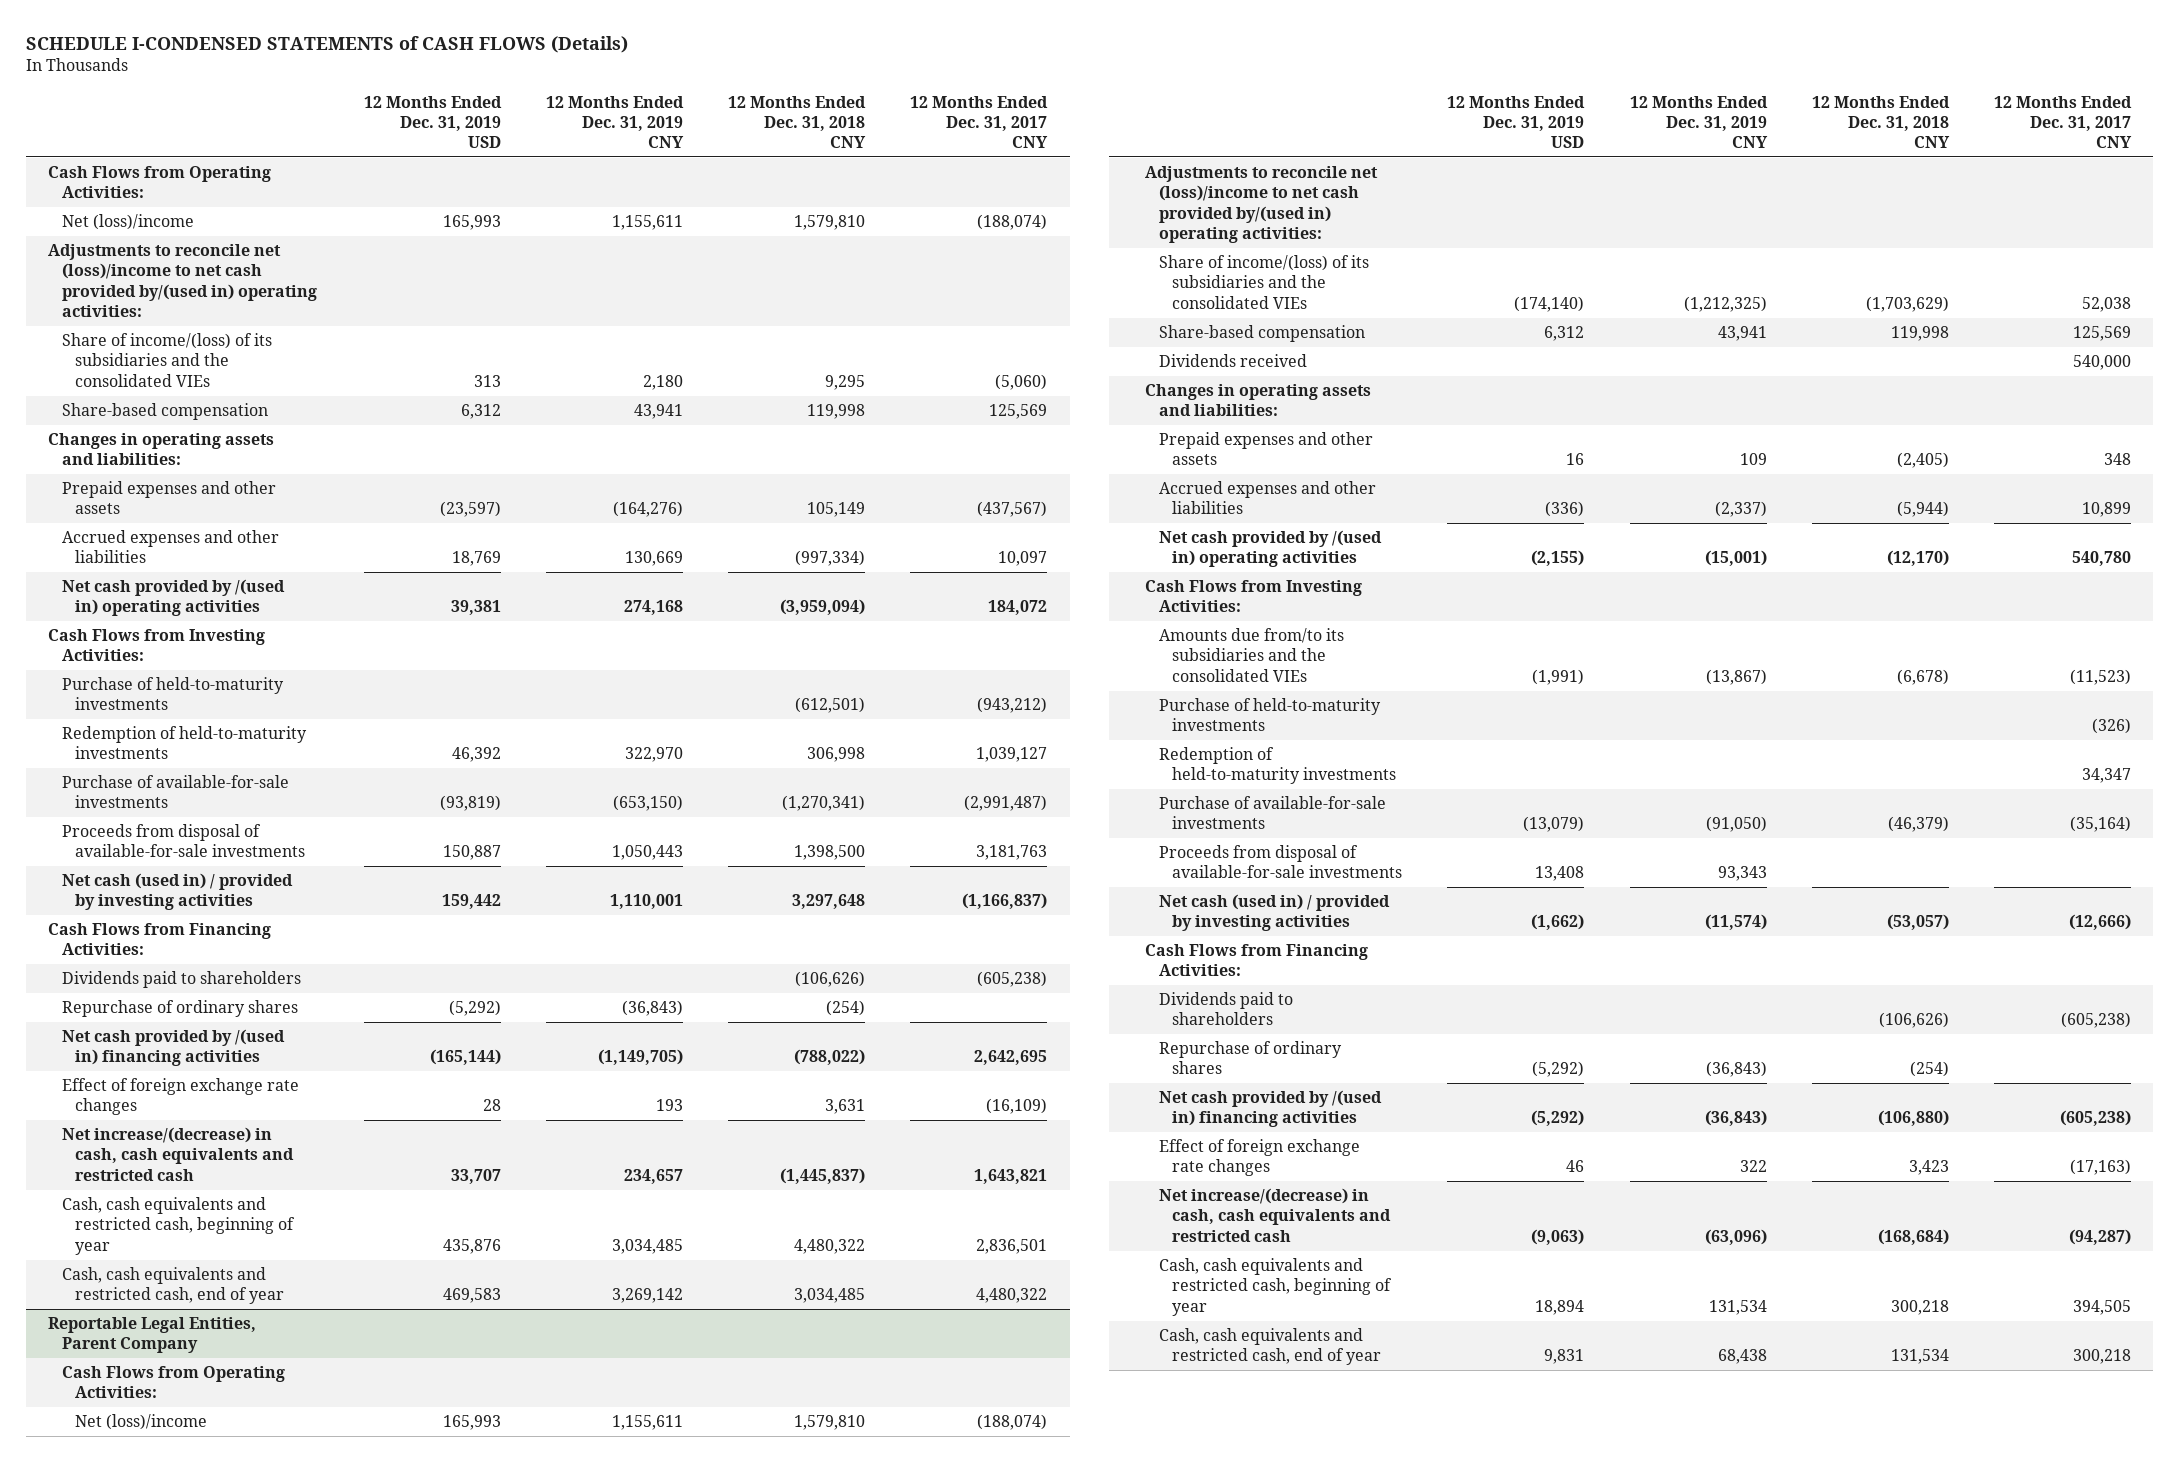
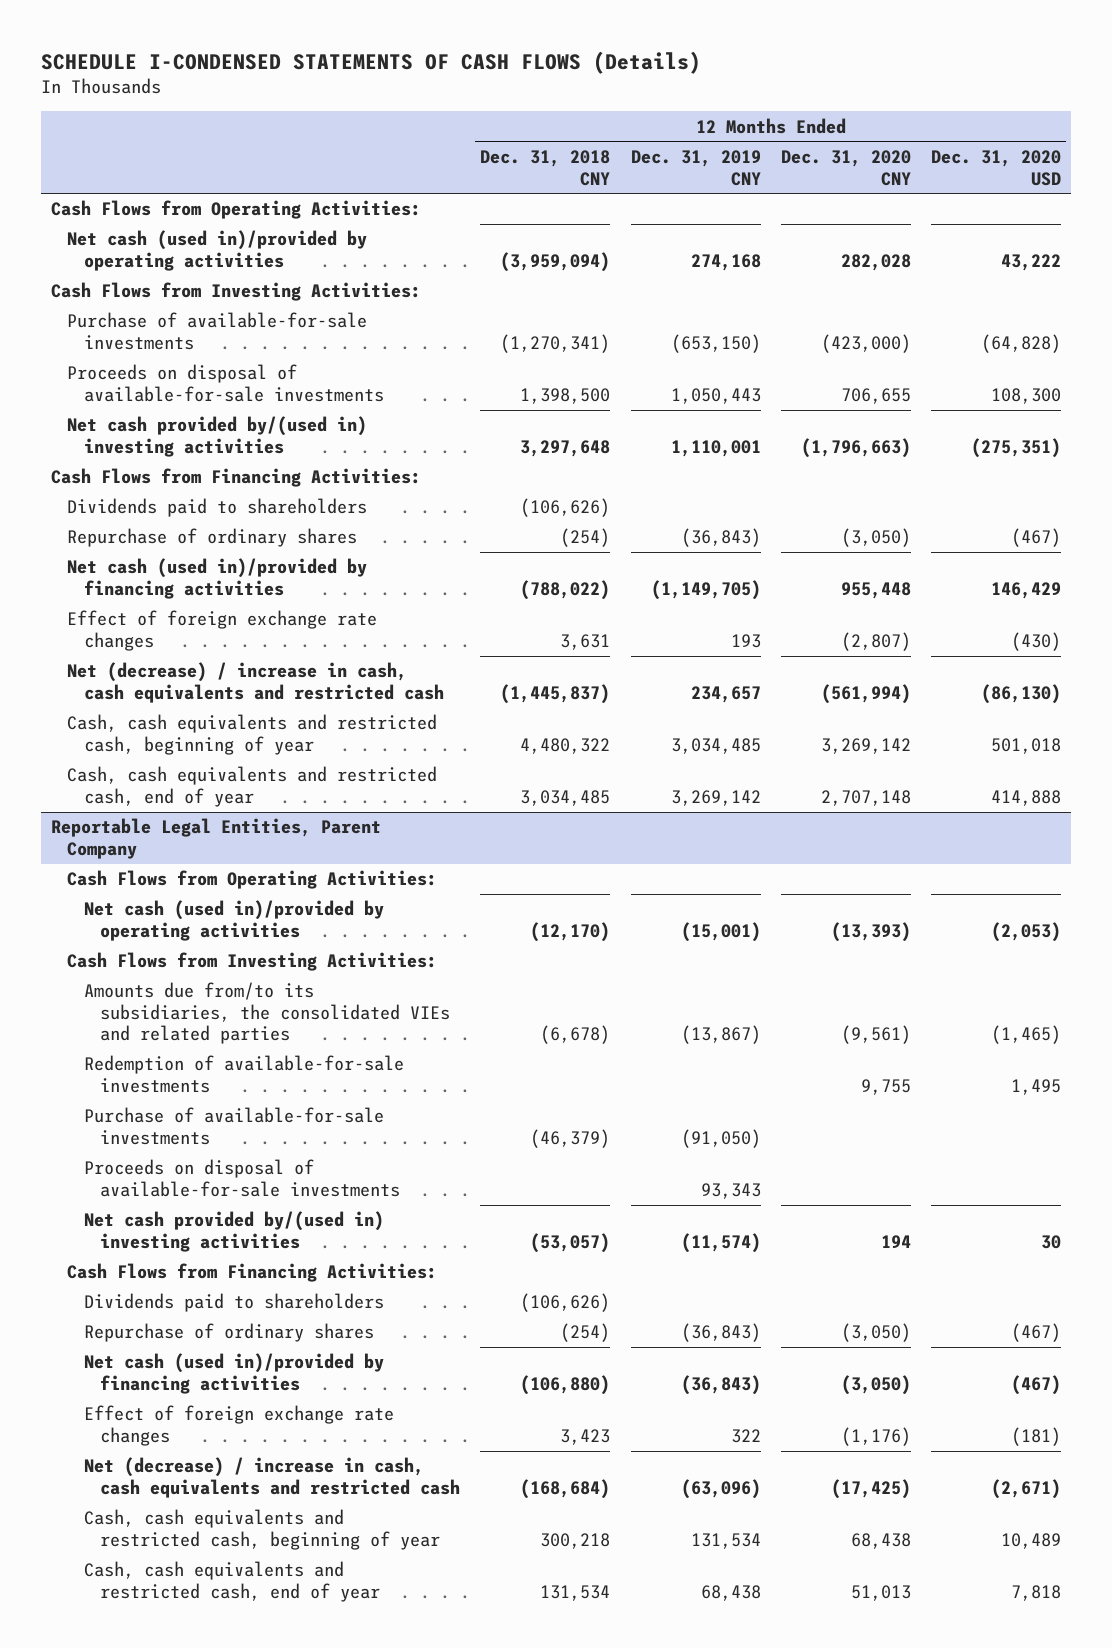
- SCHEDULE I-CONDENSED STATEMENTS of CASH FLOWS (Details)
+ SCHEDULE I-CONDENSED STATEMENTS OF CASH FLOWS (Details)
- | 12 Months Ended Dec. 31, 2019 USD | 12 Months Ended Dec. 31, 2019 CNY | 12 Months Ended Dec. 31, 2018 CNY | 12 Months Ended Dec. 31, 2017 CNY
+ | 12 Months Ended Dec. 31, 2018 CNY | 12 Months Ended Dec. 31, 2019 CNY | 12 Months Ended Dec. 31, 2020 CNY | 12 Months Ended Dec. 31, 2020 USD
- Net (loss)/income | 165,993 | 1,155,611 | 1,579,810 | (188,074)
- Adjustments to reconcile net (loss)/income to net cash provided by/(used in) operating activities:
- Share of income/(loss) of its subsidiaries and the consolidated VIEs | 313 | 2,180 | 9,295 | (5,060)
- Share-based compensation | 6,312 | 43,941 | 119,998 | 125,569
- Changes in operating assets and liabilities:
- Prepaid expenses and other assets | (23,597) | (164,276) | 105,149 | (437,567)
- Accrued expenses and other liabilities | 18,769 | 130,669 | (997,334) | 10,097
- Net cash provided by /(used in) operating activities | 39,381 | 274,168 | (3,959,094) | 184,072
+ Net cash (used in)/provided by operating activities | (3,959,094) | 274,168 | 282,028 | 43,222
- Purchase of held-to-maturity investments | | | (612,501) | (943,212)
- Redemption of held-to-maturity investments | 46,392 | 322,970 | 306,998 | 1,039,127
- Proceeds from disposal of available-for-sale investments | 150,887 | 1,050,443 | 1,398,500 | 3,181,763
- Net cash (used in) / provided by investing activities | 159,442 | 1,110,001 | 3,297,648 | (1,166,837)
+ Proceeds on disposal of available-for-sale investments | 1,398,500 | 1,050,443 | 706,655 | 108,300
+ Net cash provided by/(used in) investing activities | 3,297,648 | 1,110,001 | (1,796,663) | (275,351)
- Net cash provided by /(used in) financing activities | (165,144) | (1,149,705) | (788,022) | 2,642,695
+ Net cash (used in)/provided by financing activities | (788,022) | (1,149,705) | 955,448 | 146,429
- Net increase/(decrease) in cash, cash equivalents and restricted cash | 33,707 | 234,657 | (1,445,837) | 1,643,821
+ Net (decrease) / increase in cash, cash equivalents and restricted cash | (1,445,837) | 234,657 | (561,994) | (86,130)
@ Reportable Legal Entities, Parent Company
- Net (loss)/income | 165,993 | 1,155,611 | 1,579,810 | (188,074)
- Adjustments to reconcile net (loss)/income to net cash provided by/(used in) operating activities:
- Share of income/(loss) of its subsidiaries and the consolidated VIEs | (174,140) | (1,212,325) | (1,703,629) | 52,038
- Share-based compensation | 6,312 | 43,941 | 119,998 | 125,569
- Dividends received | | | | 540,000
- Changes in operating assets and liabilities:
- Prepaid expenses and other assets | 16 | 109 | (2,405) | 348
- Accrued expenses and other liabilities | (336) | (2,337) | (5,944) | 10,899
- Net cash provided by /(used in) operating activities | (2,155) | (15,001) | (12,170) | 540,780
+ Net cash (used in)/provided by operating activities | (12,170) | (15,001) | (13,393) | (2,053)
- Amounts due from/to its subsidiaries and the consolidated VIEs | (1,991) | (13,867) | (6,678) | (11,523)
- Purchase of held-to-maturity investments | | | | (326)
- Redemption of held-to-maturity investments | | | | 34,347
+ Amounts due from/to its subsidiaries, the consolidated VIEs and related parties | (6,678) | (13,867) | (9,561) | (1,465)
+ Redemption of available-for-sale investments | | | 9,755 | 1,495
- Proceeds from disposal of available-for-sale investments | 13,408 | 93,343 | |
- Net cash (used in) / provided by investing activities | (1,662) | (11,574) | (53,057) | (12,666)
+ Proceeds on disposal of available-for-sale investments | | 93,343 | |
+ Net cash provided by/(used in) investing activities | (53,057) | (11,574) | 194 | 30
- Net cash provided by /(used in) financing activities | (5,292) | (36,843) | (106,880) | (605,238)
+ Net cash (used in)/provided by financing activities | (106,880) | (36,843) | (3,050) | (467)
- Net increase/(decrease) in cash, cash equivalents and restricted cash | (9,063) | (63,096) | (168,684) | (94,287)
+ Net (decrease) / increase in cash, cash equivalents and restricted cash | (168,684) | (63,096) | (17,425) | (2,671)

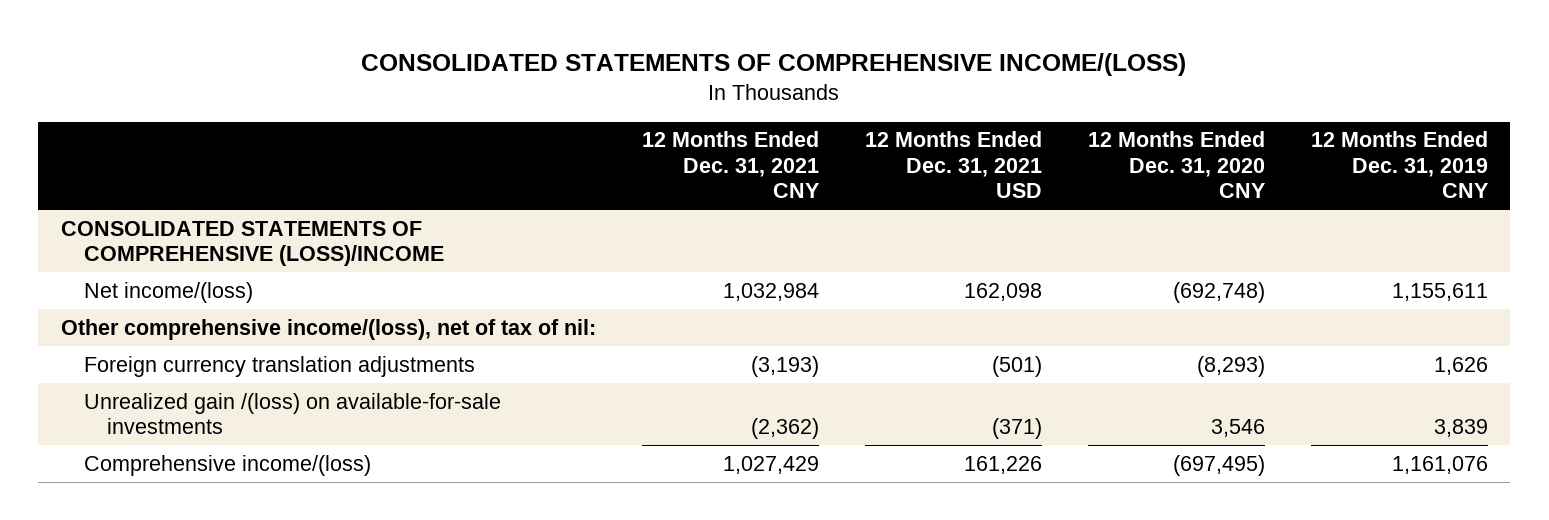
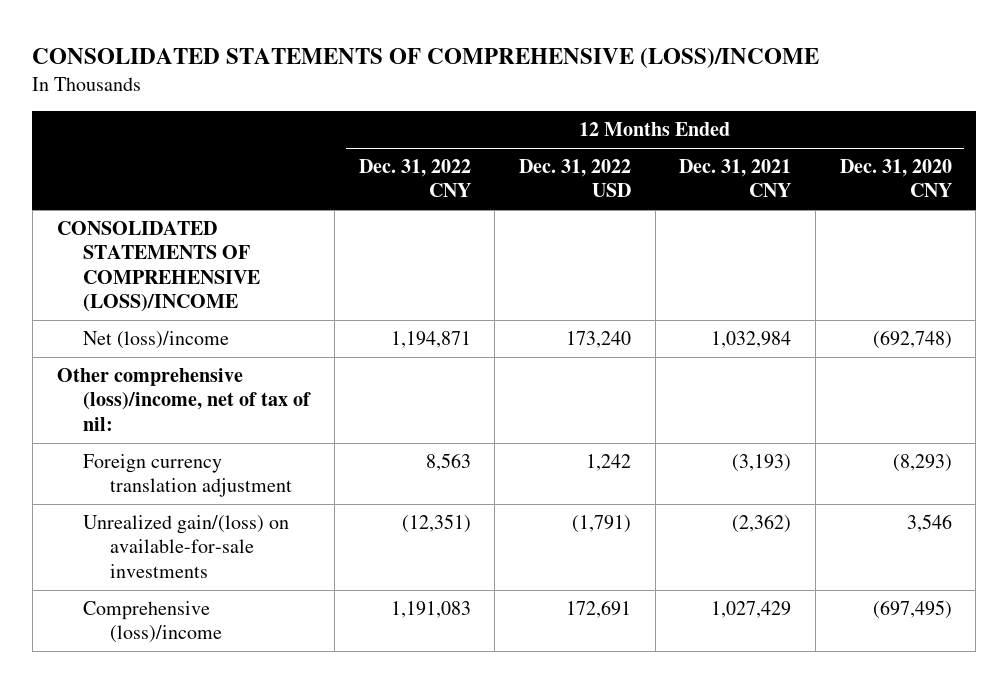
- CONSOLIDATED STATEMENTS OF COMPREHENSIVE INCOME/(LOSS)
+ CONSOLIDATED STATEMENTS OF COMPREHENSIVE (LOSS)/INCOME
- | 12 Months Ended Dec. 31, 2021 CNY | 12 Months Ended Dec. 31, 2021 USD | 12 Months Ended Dec. 31, 2020 CNY | 12 Months Ended Dec. 31, 2019 CNY
+ | 12 Months Ended Dec. 31, 2022 CNY | 12 Months Ended Dec. 31, 2022 USD | 12 Months Ended Dec. 31, 2021 CNY | 12 Months Ended Dec. 31, 2020 CNY
- Net income/(loss) | 1,032,984 | 162,098 | (692,748) | 1,155,611
- Other comprehensive income/(loss), net of tax of nil:
- Foreign currency translation adjustments | (3,193) | (501) | (8,293) | 1,626
- Unrealized gain /(loss) on available-for-sale investments | (2,362) | (371) | 3,546 | 3,839
- Comprehensive income/(loss) | 1,027,429 | 161,226 | (697,495) | 1,161,076
+ Net (loss)/income | 1,194,871 | 173,240 | 1,032,984 | (692,748)
+ Other comprehensive (loss)/income, net of tax of nil:
+ Foreign currency translation adjustment | 8,563 | 1,242 | (3,193) | (8,293)
+ Unrealized gain/(loss) on available-for-sale investments | (12,351) | (1,791) | (2,362) | 3,546
+ Comprehensive (loss)/income | 1,191,083 | 172,691 | 1,027,429 | (697,495)

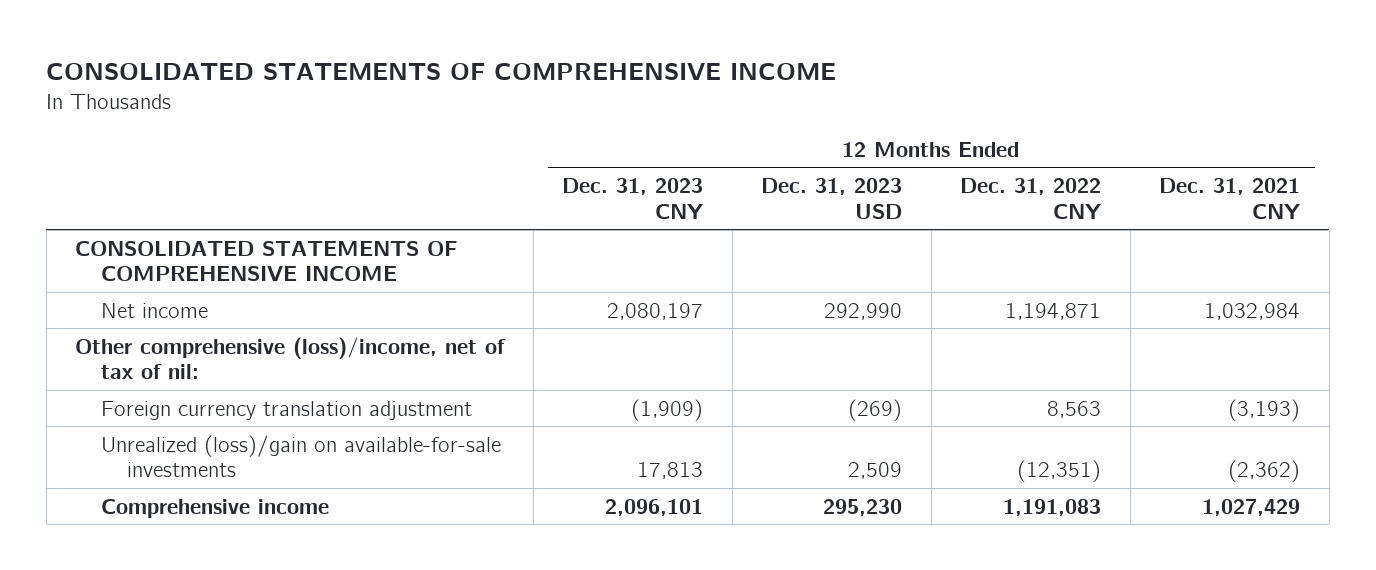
- CONSOLIDATED STATEMENTS OF COMPREHENSIVE (LOSS)/INCOME
+ CONSOLIDATED STATEMENTS OF COMPREHENSIVE INCOME
- | 12 Months Ended Dec. 31, 2022 CNY | 12 Months Ended Dec. 31, 2022 USD | 12 Months Ended Dec. 31, 2021 CNY | 12 Months Ended Dec. 31, 2020 CNY
+ | 12 Months Ended Dec. 31, 2023 CNY | 12 Months Ended Dec. 31, 2023 USD | 12 Months Ended Dec. 31, 2022 CNY | 12 Months Ended Dec. 31, 2021 CNY
- CONSOLIDATED STATEMENTS OF COMPREHENSIVE (LOSS)/INCOME
- Net (loss)/income | 1,194,871 | 173,240 | 1,032,984 | (692,748)
+ CONSOLIDATED STATEMENTS OF COMPREHENSIVE INCOME
+ Net income | 2,080,197 | 292,990 | 1,194,871 | 1,032,984
- Unrealized gain/(loss) on available-for-sale investments | (12,351) | (1,791) | (2,362) | 3,546
- Comprehensive (loss)/income | 1,191,083 | 172,691 | 1,027,429 | (697,495)
+ Unrealized (loss)/gain on available-for-sale investments | 17,813 | 2,509 | (12,351) | (2,362)
+ Comprehensive income | 2,096,101 | 295,230 | 1,191,083 | 1,027,429

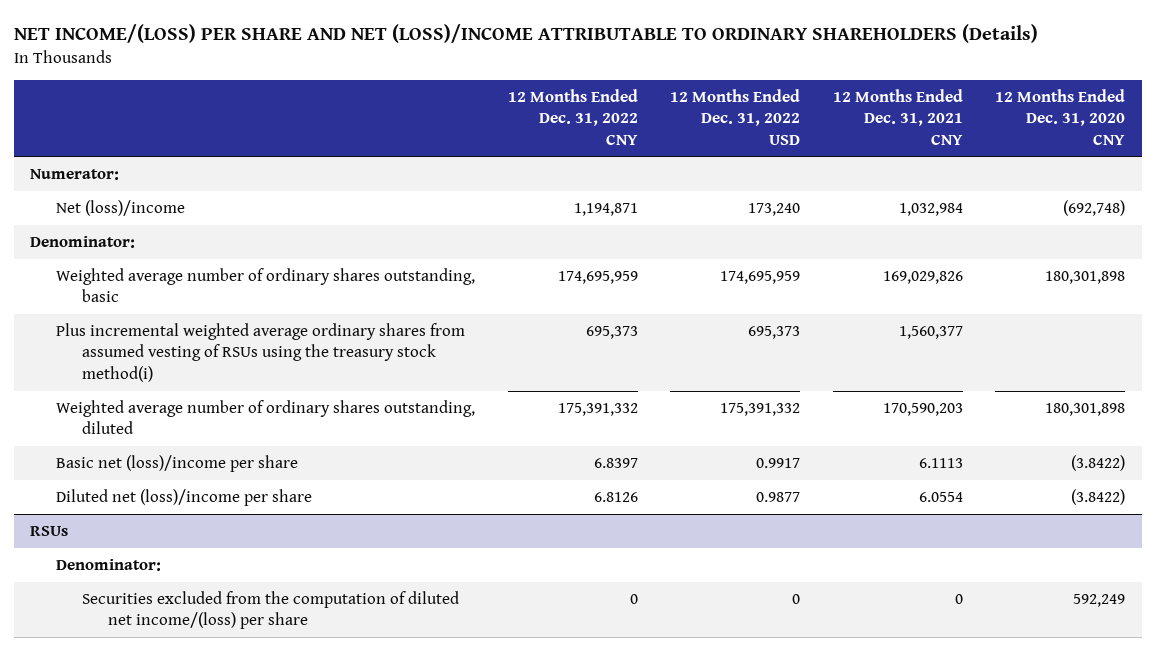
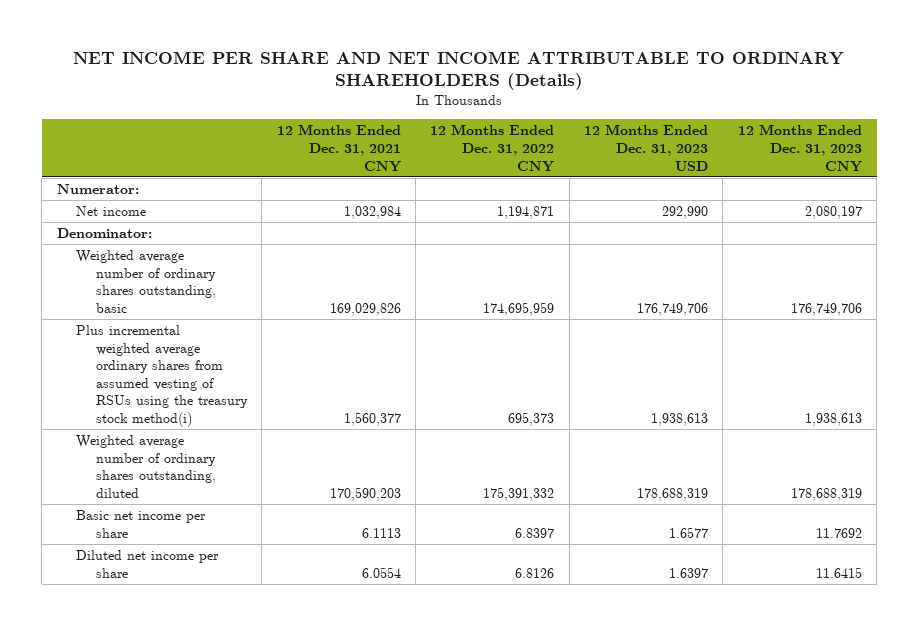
- NET INCOME/(LOSS) PER SHARE AND NET (LOSS)/INCOME ATTRIBUTABLE TO ORDINARY SHAREHOLDERS (Details)
+ NET INCOME PER SHARE AND NET INCOME ATTRIBUTABLE TO ORDINARY SHAREHOLDERS (Details)
- | 12 Months Ended Dec. 31, 2022 CNY | 12 Months Ended Dec. 31, 2022 USD | 12 Months Ended Dec. 31, 2021 CNY | 12 Months Ended Dec. 31, 2020 CNY
+ | 12 Months Ended Dec. 31, 2021 CNY | 12 Months Ended Dec. 31, 2022 CNY | 12 Months Ended Dec. 31, 2023 USD | 12 Months Ended Dec. 31, 2023 CNY
- Net (loss)/income | 1,194,871 | 173,240 | 1,032,984 | (692,748)
+ Net income | 1,032,984 | 1,194,871 | 292,990 | 2,080,197
- Basic net (loss)/income per share | 6.8397 | 0.9917 | 6.1113 | (3.8422)
- Diluted net (loss)/income per share | 6.8126 | 0.9877 | 6.0554 | (3.8422)
- RSUs
- Denominator:
- Securities excluded from the computation of diluted net income/(loss) per share | 0 | 0 | 0 | 592,249
+ Basic net income per share | 6.1113 | 6.8397 | 1.6577 | 11.7692
+ Diluted net income per share | 6.0554 | 6.8126 | 1.6397 | 11.6415

